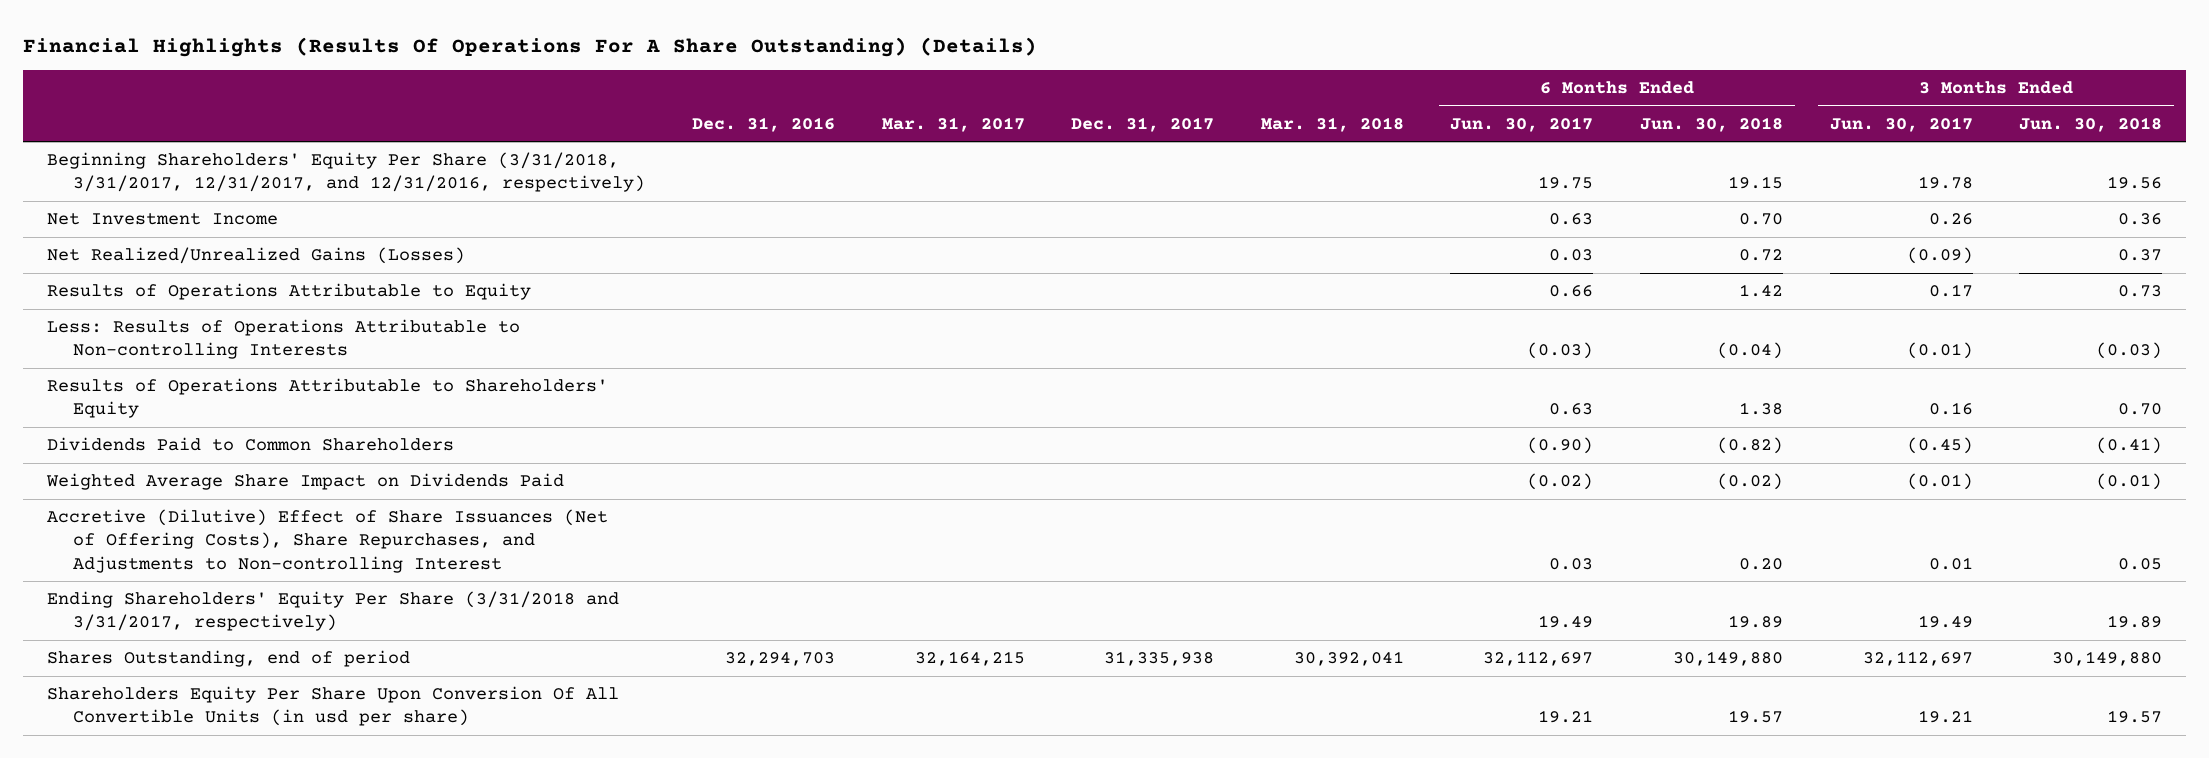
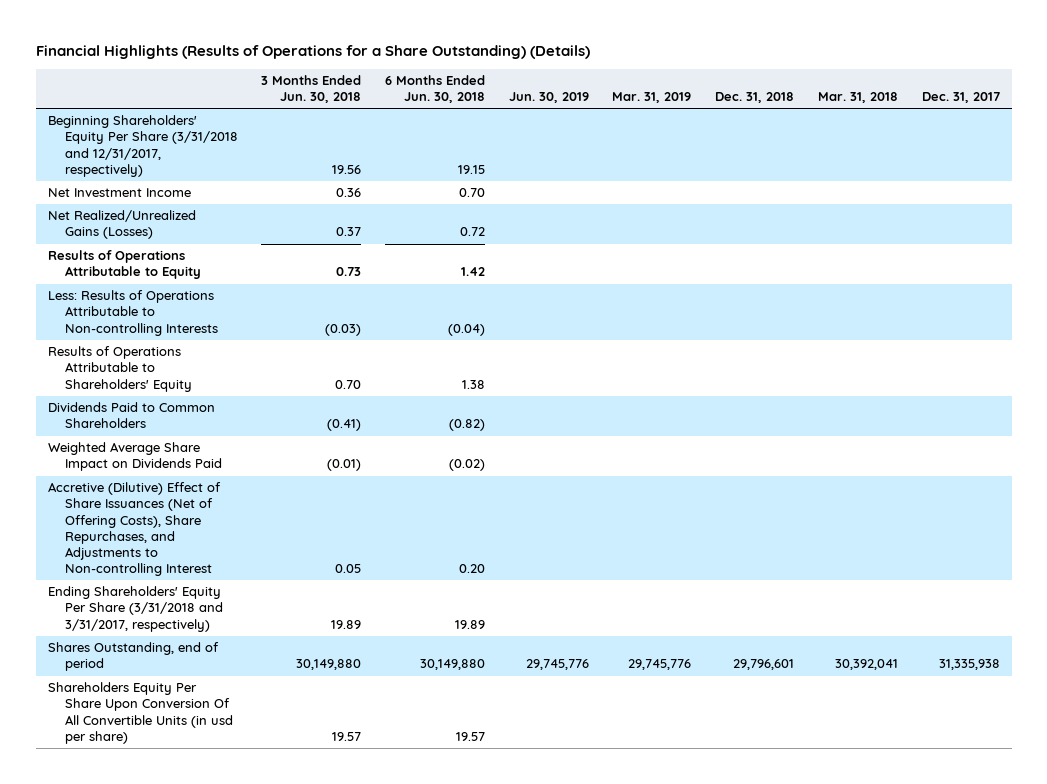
- Financial Highlights (Results Of Operations For A Share Outstanding) (Details)
+ Financial Highlights (Results of Operations for a Share Outstanding) (Details)
- | Dec. 31, 2016 | Mar. 31, 2017 | Dec. 31, 2017 | Mar. 31, 2018 | 6 Months Ended Jun. 30, 2017 | 6 Months Ended Jun. 30, 2018 | 3 Months Ended Jun. 30, 2017 | 3 Months Ended Jun. 30, 2018
+ | 3 Months Ended Jun. 30, 2018 | 6 Months Ended Jun. 30, 2018 | Jun. 30, 2019 | Mar. 31, 2019 | Dec. 31, 2018 | Mar. 31, 2018 | Dec. 31, 2017
- Beginning Shareholders' Equity Per Share (3/31/2018, 3/31/2017, 12/31/2017, and 12/31/2016, respectively) | | | | | 19.75 | 19.15 | 19.78 | 19.56
+ Beginning Shareholders' Equity Per Share (3/31/2018 and 12/31/2017, respectively) | 19.56 | 19.15 | | | | |

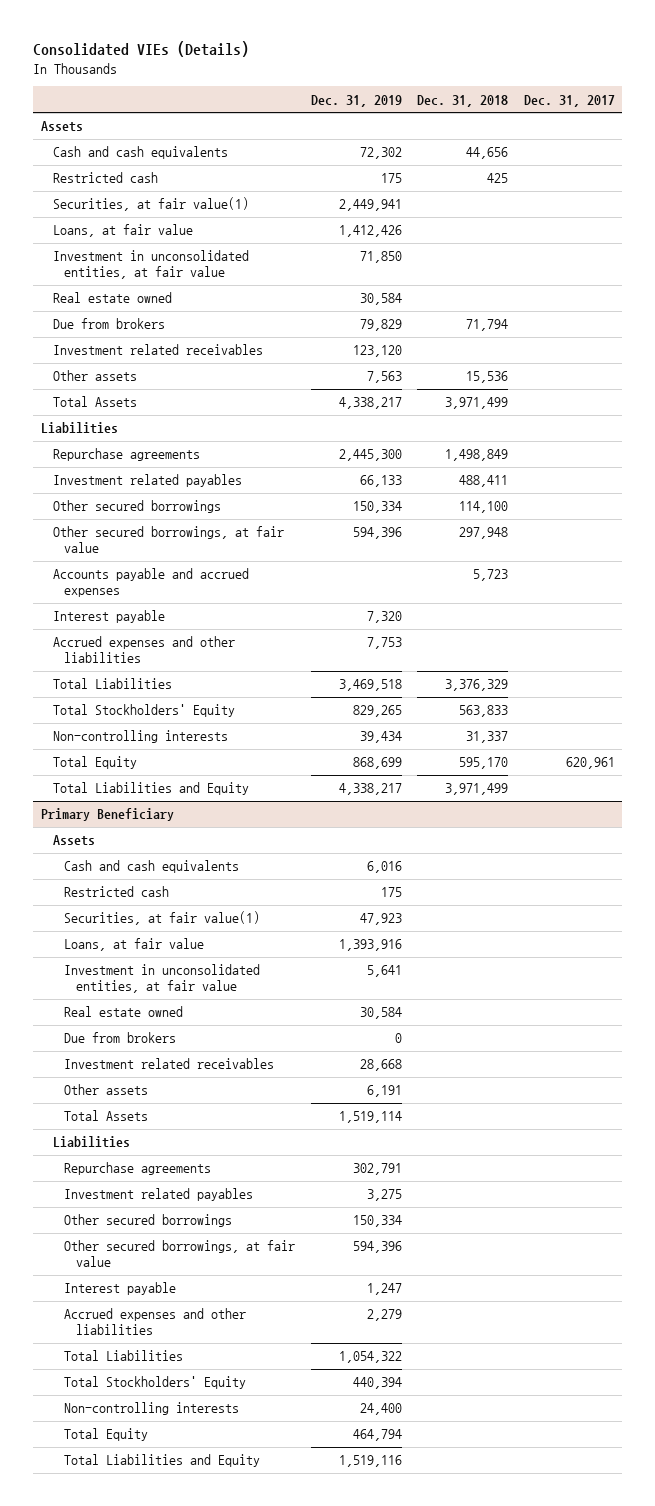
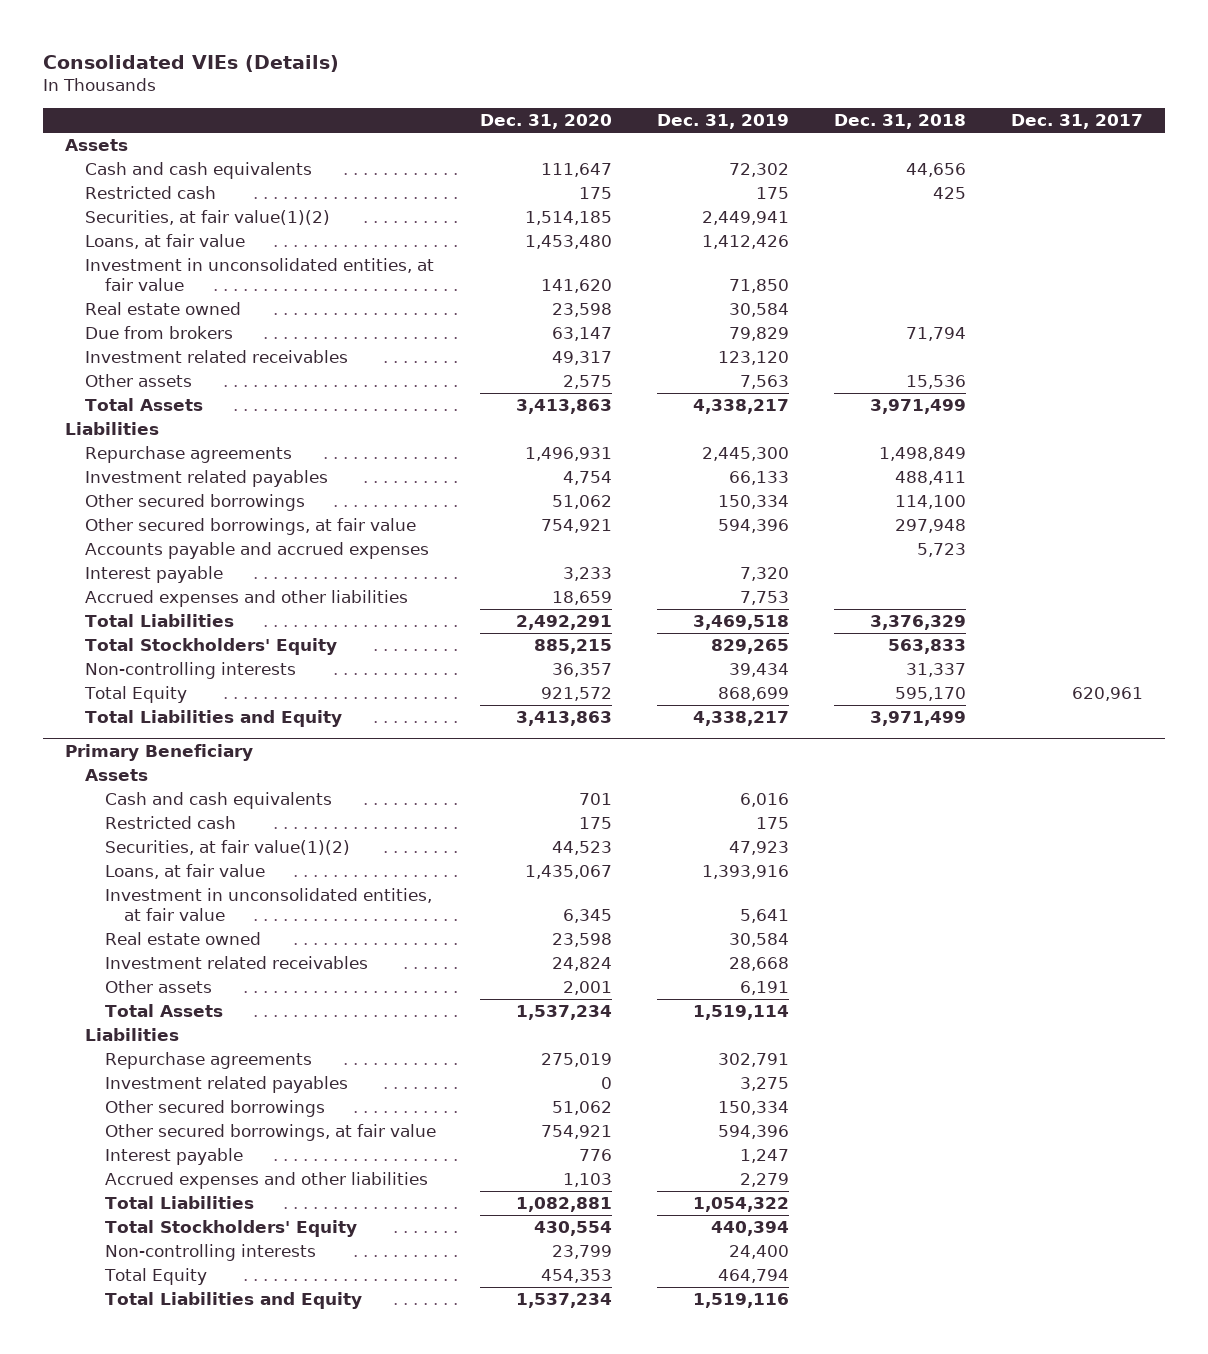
- | Dec. 31, 2019 | Dec. 31, 2018 | Dec. 31, 2017
+ | Dec. 31, 2020 | Dec. 31, 2019 | Dec. 31, 2018 | Dec. 31, 2017
- Securities, at fair value(1) | 2,449,941 | |
+ Securities, at fair value(1)(2) | 1,514,185 | 2,449,941 | |
@ Primary Beneficiary
- Securities, at fair value(1) | 47,923 | |
+ Securities, at fair value(1)(2) | 44,523 | 47,923 | |
- Due from brokers | 0 | |

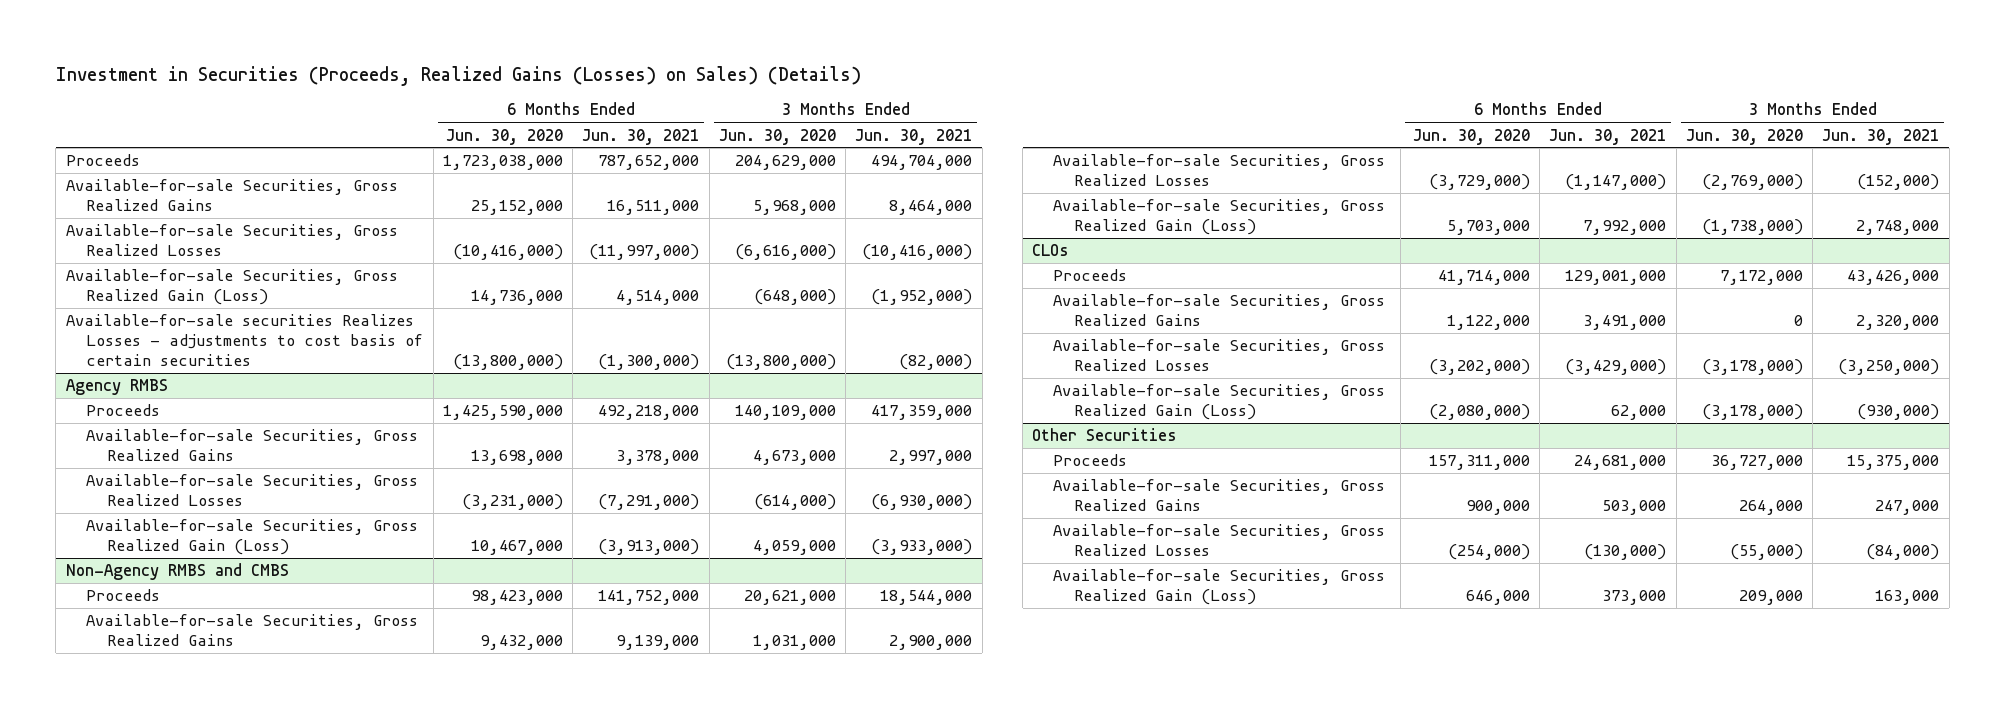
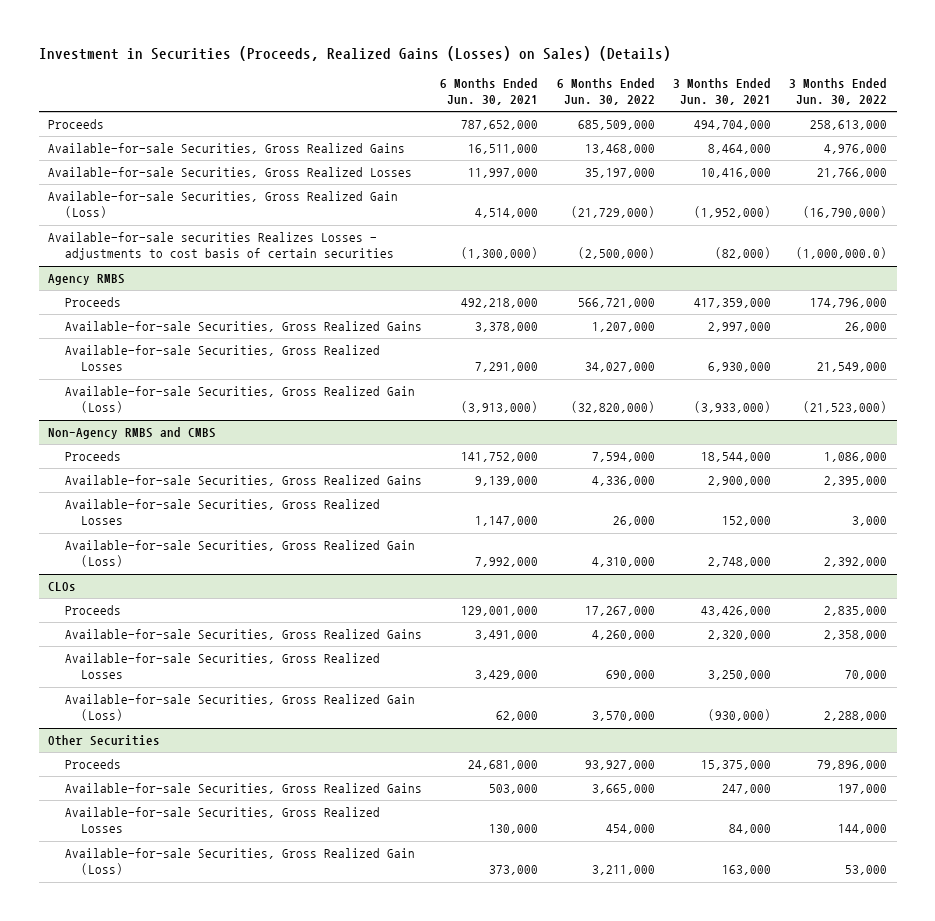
- | 6 Months Ended Jun. 30, 2020 | 6 Months Ended Jun. 30, 2021 | 3 Months Ended Jun. 30, 2020 | 3 Months Ended Jun. 30, 2021
+ | 6 Months Ended Jun. 30, 2021 | 6 Months Ended Jun. 30, 2022 | 3 Months Ended Jun. 30, 2021 | 3 Months Ended Jun. 30, 2022
- Available-for-sale Securities, Gross Realized Losses | (10,416,000) | (11,997,000) | (6,616,000) | (10,416,000)
+ Available-for-sale Securities, Gross Realized Losses | 11,997,000 | 35,197,000 | 10,416,000 | 21,766,000
@ Agency RMBS
- Available-for-sale Securities, Gross Realized Losses | (3,231,000) | (7,291,000) | (614,000) | (6,930,000)
+ Available-for-sale Securities, Gross Realized Losses | 7,291,000 | 34,027,000 | 6,930,000 | 21,549,000
@ Non-Agency RMBS and CMBS
- Available-for-sale Securities, Gross Realized Losses | (3,729,000) | (1,147,000) | (2,769,000) | (152,000)
+ Available-for-sale Securities, Gross Realized Losses | 1,147,000 | 26,000 | 152,000 | 3,000
@ CLOs
- Available-for-sale Securities, Gross Realized Losses | (3,202,000) | (3,429,000) | (3,178,000) | (3,250,000)
+ Available-for-sale Securities, Gross Realized Losses | 3,429,000 | 690,000 | 3,250,000 | 70,000
@ Other Securities
- Available-for-sale Securities, Gross Realized Losses | (254,000) | (130,000) | (55,000) | (84,000)
+ Available-for-sale Securities, Gross Realized Losses | 130,000 | 454,000 | 84,000 | 144,000

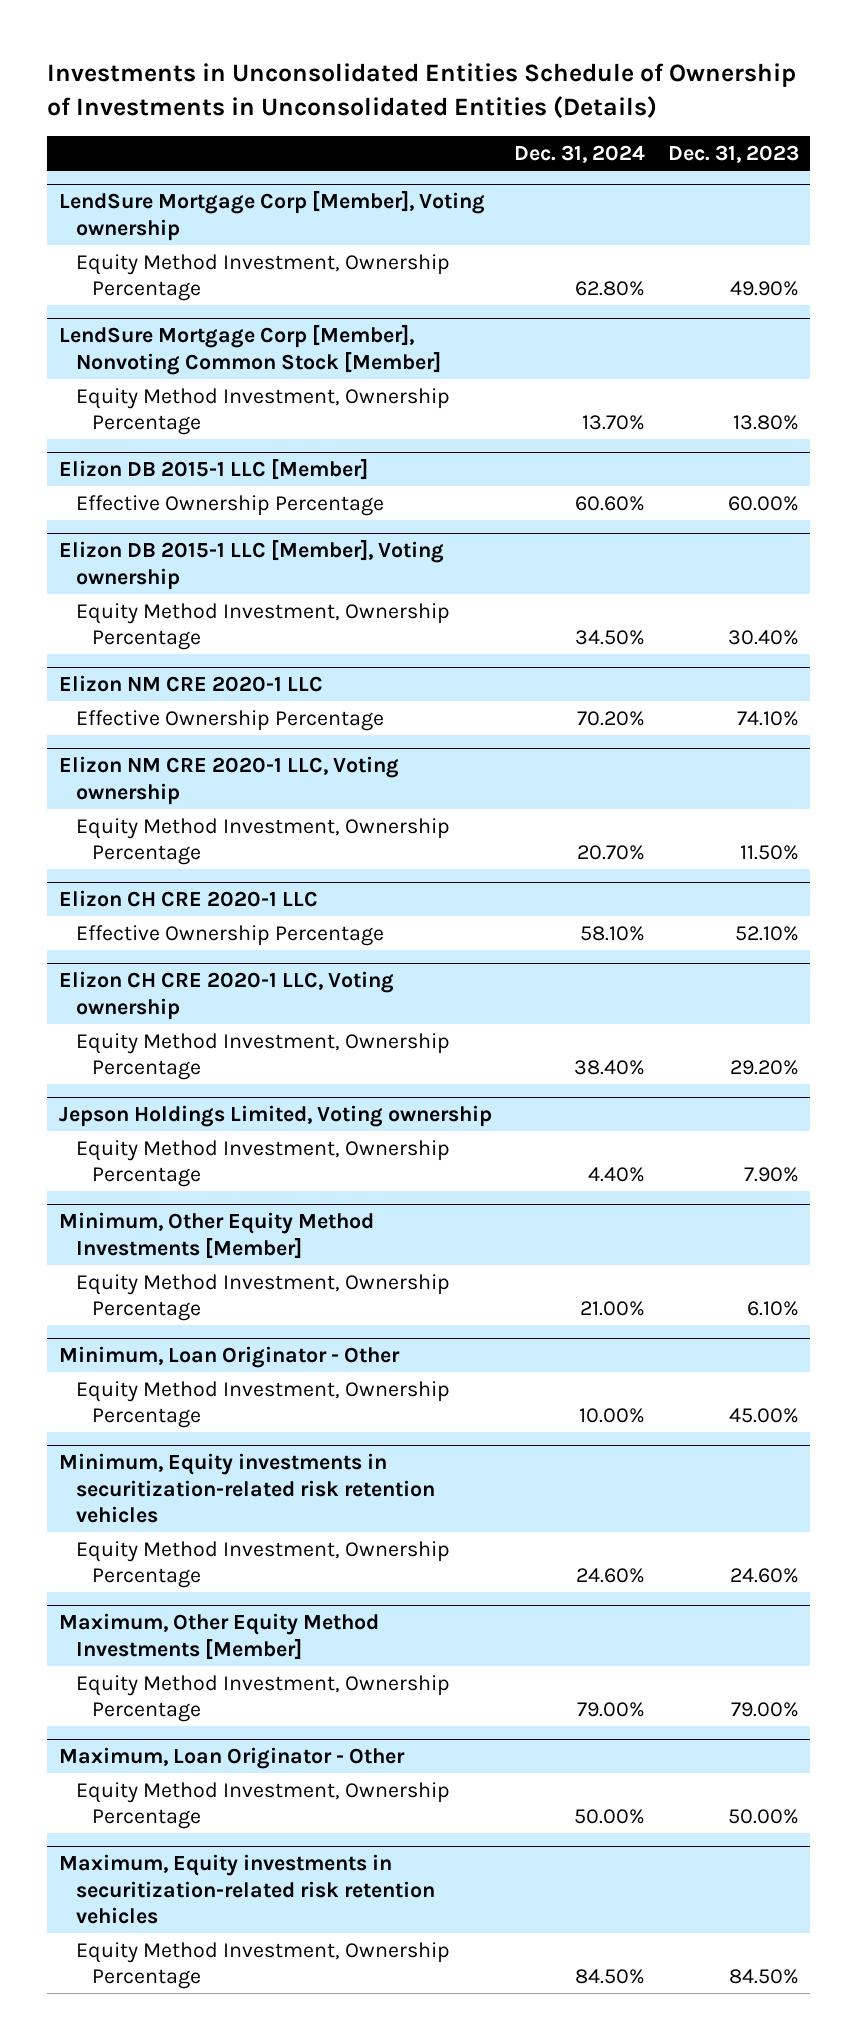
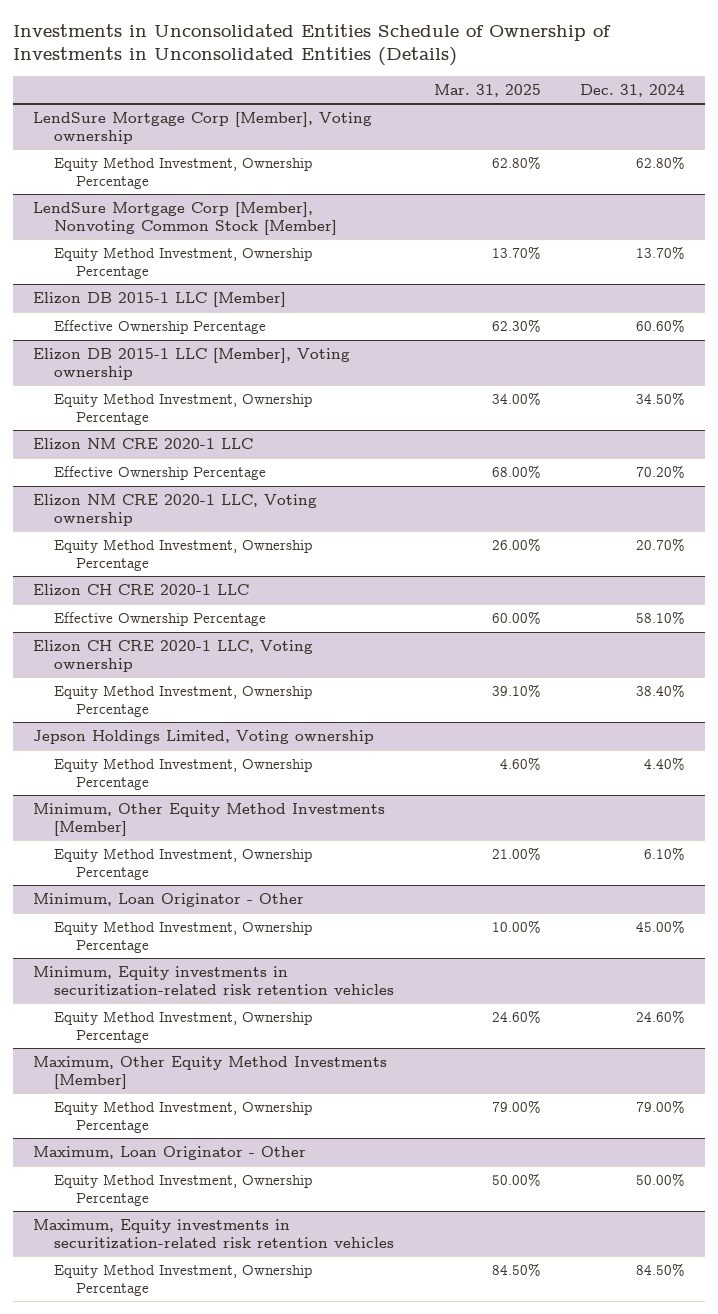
- | Dec. 31, 2024 | Dec. 31, 2023
+ | Mar. 31, 2025 | Dec. 31, 2024
@ Minimum, Other Equity Method Investments [Member]
- Equity Method Investment, Ownership Percentage | 21.00% | 6.10%
+ Equity Method Investment, Ownership Percentage | 21.00% | 6.10%
@ Minimum, Loan Originator - Other
- Equity Method Investment, Ownership Percentage | 10.00% | 45.00%
+ Equity Method Investment, Ownership Percentage | 10.00% | 45.00%

